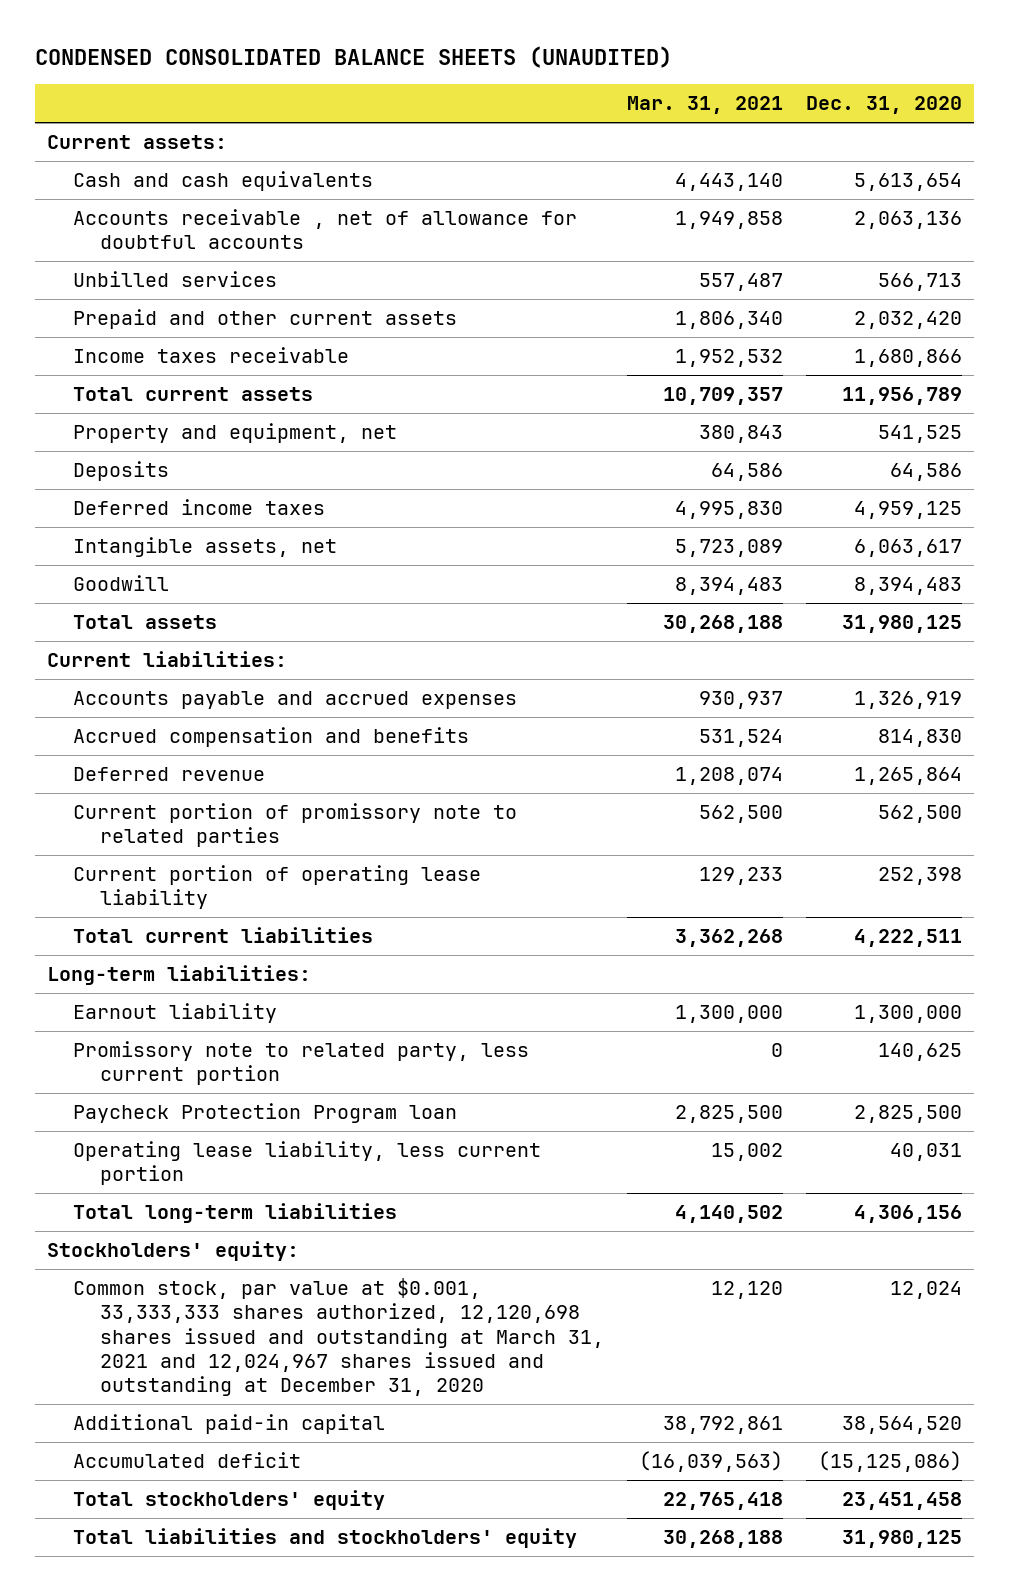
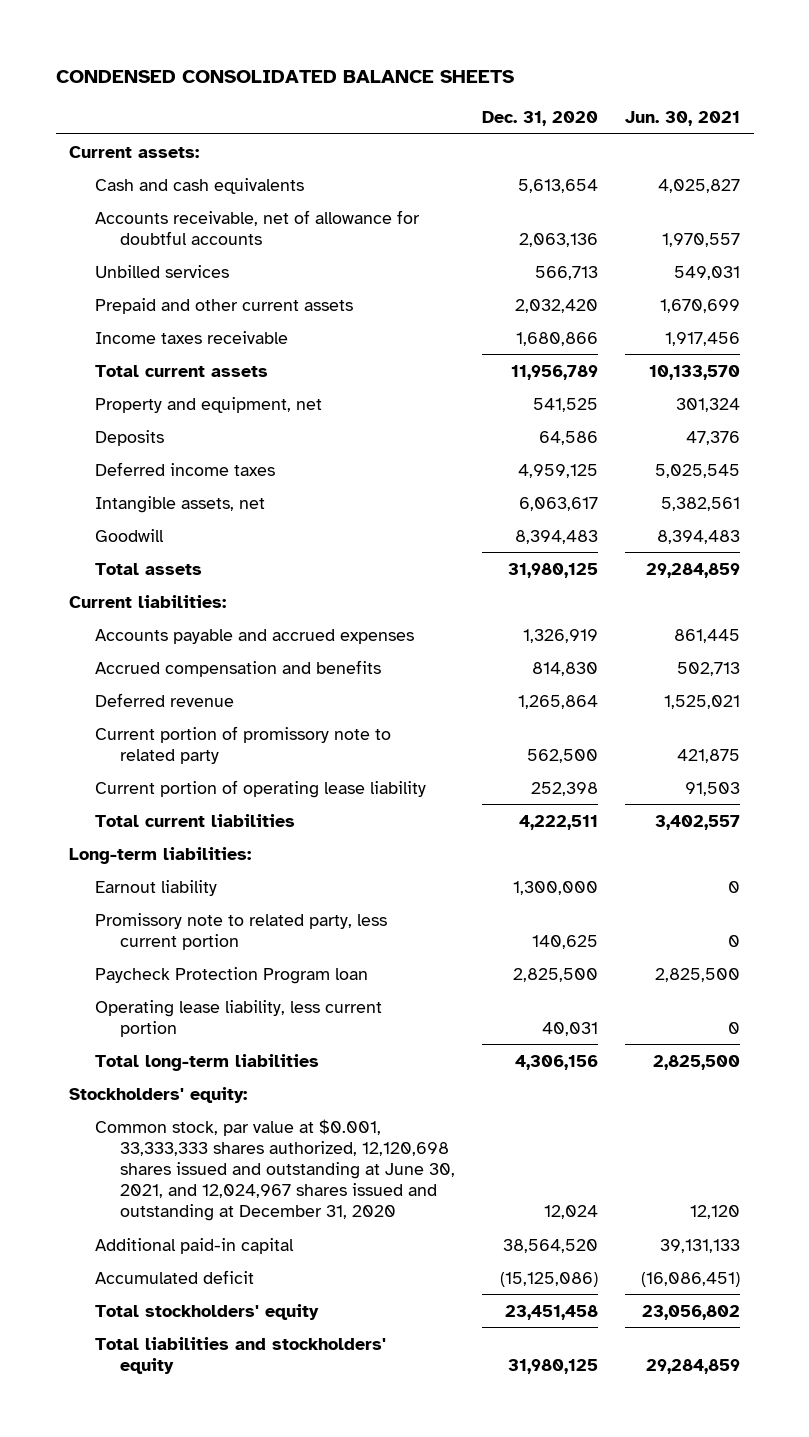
- CONDENSED CONSOLIDATED BALANCE SHEETS (UNAUDITED)
+ CONDENSED CONSOLIDATED BALANCE SHEETS
- | Mar. 31, 2021 | Dec. 31, 2020
+ | Dec. 31, 2020 | Jun. 30, 2021
- Accounts receivable , net of allowance for doubtful accounts | 1,949,858 | 2,063,136
+ Accounts receivable, net of allowance for doubtful accounts | 2,063,136 | 1,970,557
- Current portion of promissory note to related parties | 562,500 | 562,500
+ Current portion of promissory note to related party | 562,500 | 421,875
- Common stock, par value at $0.001, 33,333,333 shares authorized, 12,120,698 shares issued and outstanding at March 31, 2021 and 12,024,967 shares issued and outstanding at December 31, 2020 | 12,120 | 12,024
+ Common stock, par value at $0.001, 33,333,333 shares authorized, 12,120,698 shares issued and outstanding at June 30, 2021, and 12,024,967 shares issued and outstanding at December 31, 2020 | 12,024 | 12,120

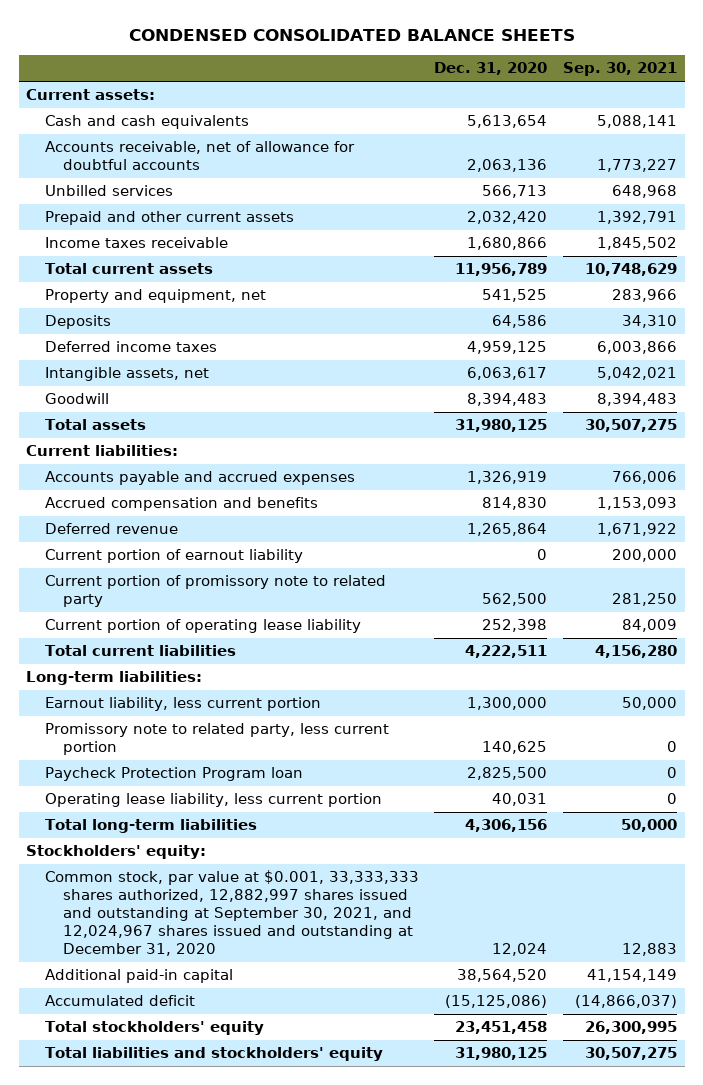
- | Dec. 31, 2020 | Jun. 30, 2021
+ | Dec. 31, 2020 | Sep. 30, 2021
+ Current portion of earnout liability | 0 | 200,000
- Earnout liability | 1,300,000 | 0
+ Earnout liability, less current portion | 1,300,000 | 50,000
- Common stock, par value at $0.001, 33,333,333 shares authorized, 12,120,698 shares issued and outstanding at June 30, 2021, and 12,024,967 shares issued and outstanding at December 31, 2020 | 12,024 | 12,120
+ Common stock, par value at $0.001, 33,333,333 shares authorized, 12,882,997 shares issued and outstanding at September 30, 2021, and 12,024,967 shares issued and outstanding at December 31, 2020 | 12,024 | 12,883

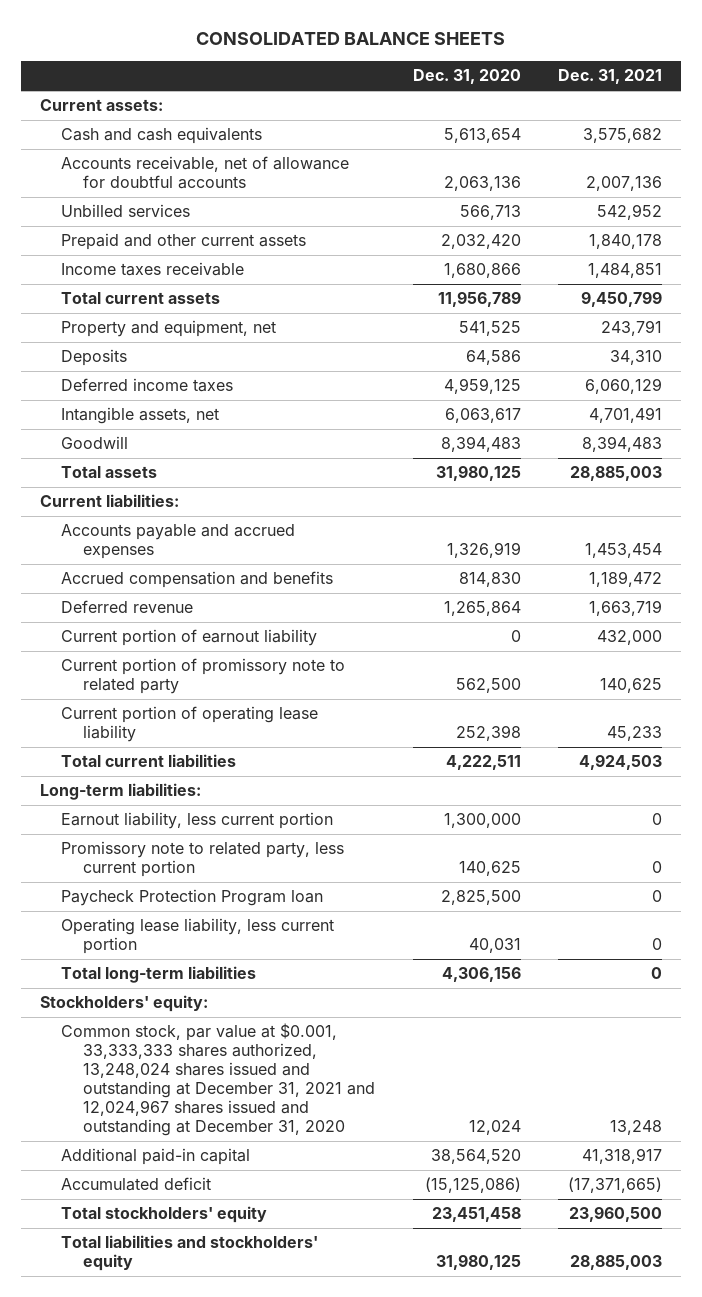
- CONDENSED CONSOLIDATED BALANCE SHEETS
+ CONSOLIDATED BALANCE SHEETS
- | Dec. 31, 2020 | Sep. 30, 2021
+ | Dec. 31, 2020 | Dec. 31, 2021
- Common stock, par value at $0.001, 33,333,333 shares authorized, 12,882,997 shares issued and outstanding at September 30, 2021, and 12,024,967 shares issued and outstanding at December 31, 2020 | 12,024 | 12,883
+ Common stock, par value at $0.001, 33,333,333 shares authorized, 13,248,024 shares issued and outstanding at December 31, 2021 and 12,024,967 shares issued and outstanding at December 31, 2020 | 12,024 | 13,248

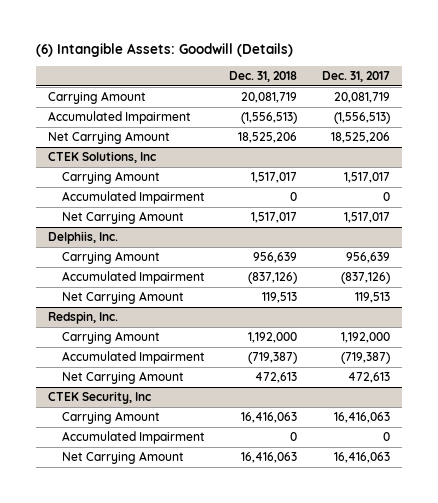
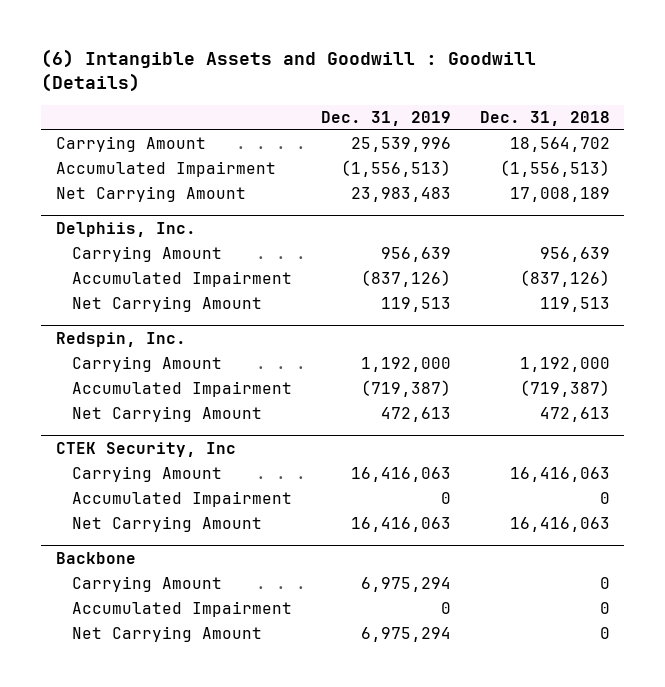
- (6) Intangible Assets: Goodwill (Details)
+ (6) Intangible Assets and Goodwill : Goodwill (Details)
- | Dec. 31, 2018 | Dec. 31, 2017
+ | Dec. 31, 2019 | Dec. 31, 2018
- Carrying Amount | 20,081,719 | 20,081,719
+ Carrying Amount | 25,539,996 | 18,564,702
- Net Carrying Amount | 18,525,206 | 18,525,206
- CTEK Solutions, Inc
- Carrying Amount | 1,517,017 | 1,517,017
- Accumulated Impairment | 0 | 0
- Net Carrying Amount | 1,517,017 | 1,517,017
+ Net Carrying Amount | 23,983,483 | 17,008,189
+ Backbone
+ Carrying Amount | 6,975,294 | 0
+ Accumulated Impairment | 0 | 0
+ Net Carrying Amount | 6,975,294 | 0

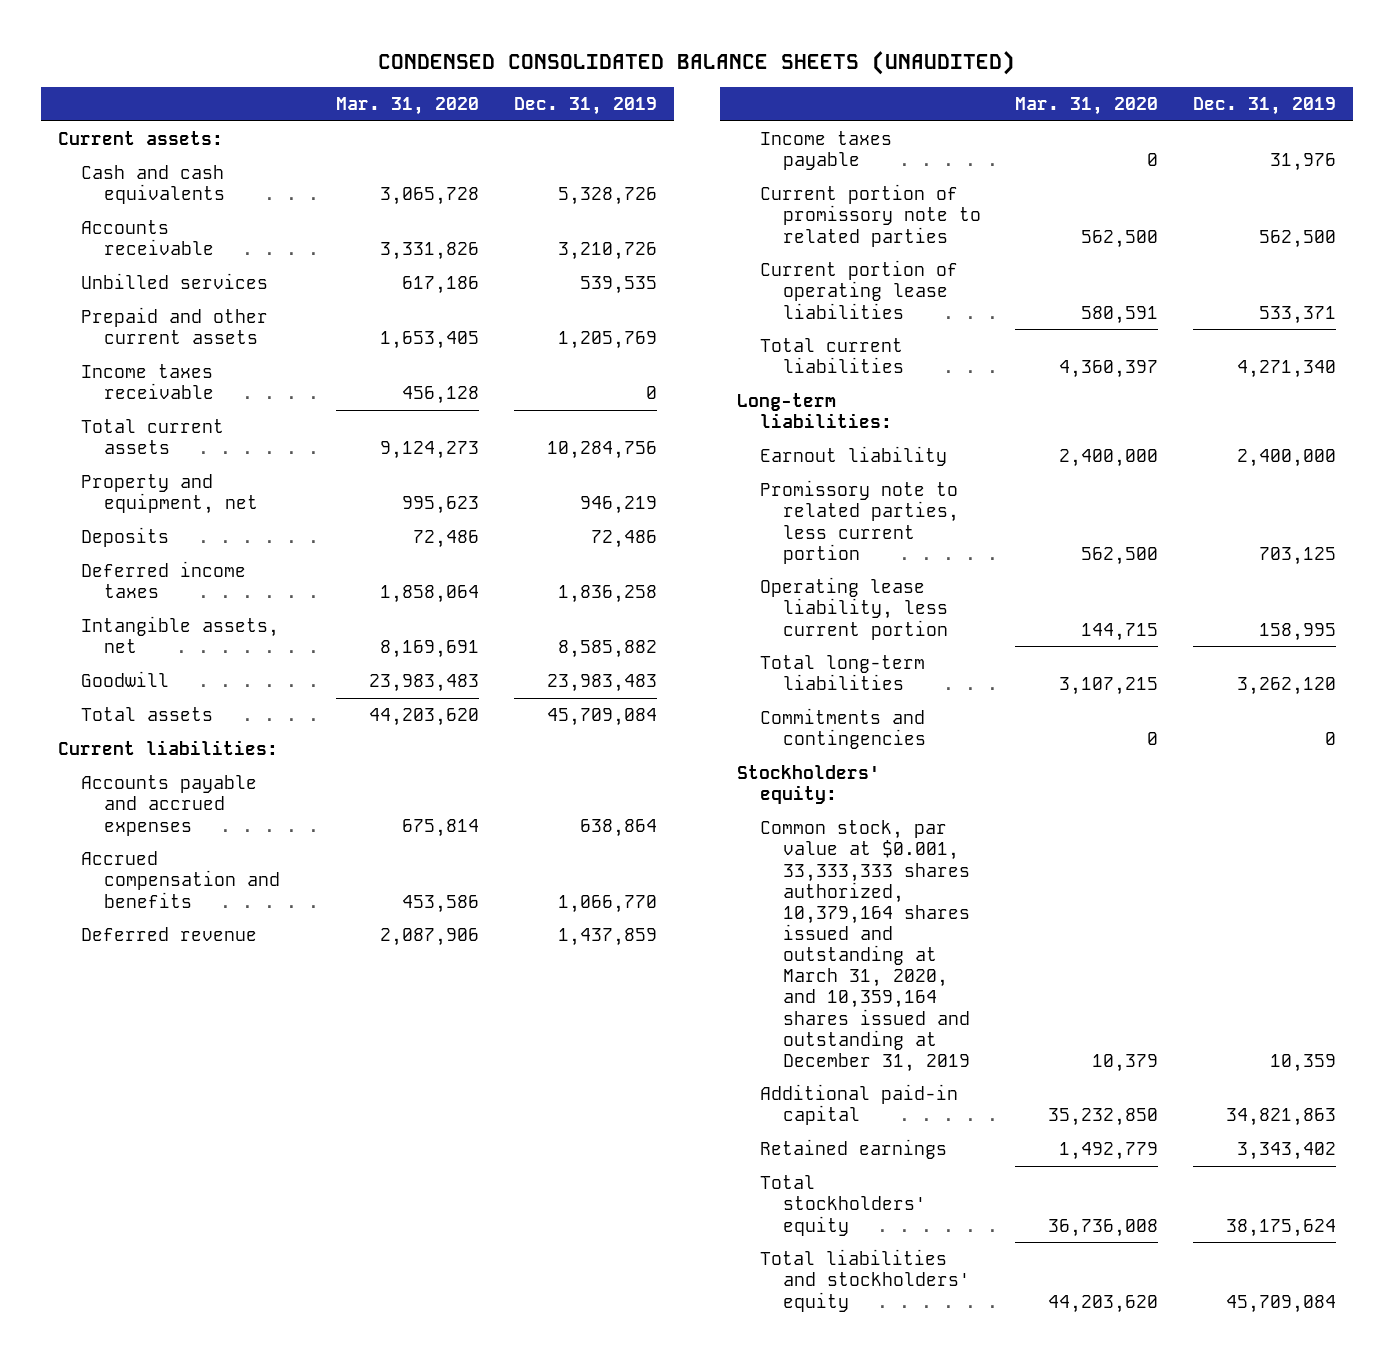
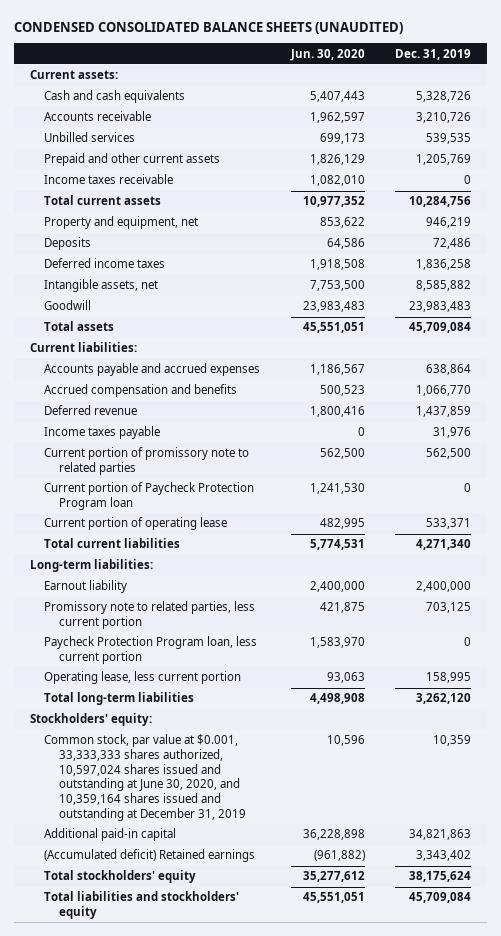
- | Mar. 31, 2020 | Dec. 31, 2019
+ | Jun. 30, 2020 | Dec. 31, 2019
- Current portion of operating lease liabilities | 580,591 | 533,371
+ Current portion of Paycheck Protection Program loan | 1,241,530 | 0
+ Current portion of operating lease | 482,995 | 533,371
- Operating lease liability, less current portion | 144,715 | 158,995
+ Paycheck Protection Program loan, less current portion | 1,583,970 | 0
+ Operating lease, less current portion | 93,063 | 158,995
- Commitments and contingencies | 0 | 0
- Common stock, par value at $0.001, 33,333,333 shares authorized, 10,379,164 shares issued and outstanding at March 31, 2020, and 10,359,164 shares issued and outstanding at December 31, 2019 | 10,379 | 10,359
+ Common stock, par value at $0.001, 33,333,333 shares authorized, 10,597,024 shares issued and outstanding at June 30, 2020, and 10,359,164 shares issued and outstanding at December 31, 2019 | 10,596 | 10,359
- Retained earnings | 1,492,779 | 3,343,402
+ (Accumulated deficit) Retained earnings | (961,882) | 3,343,402

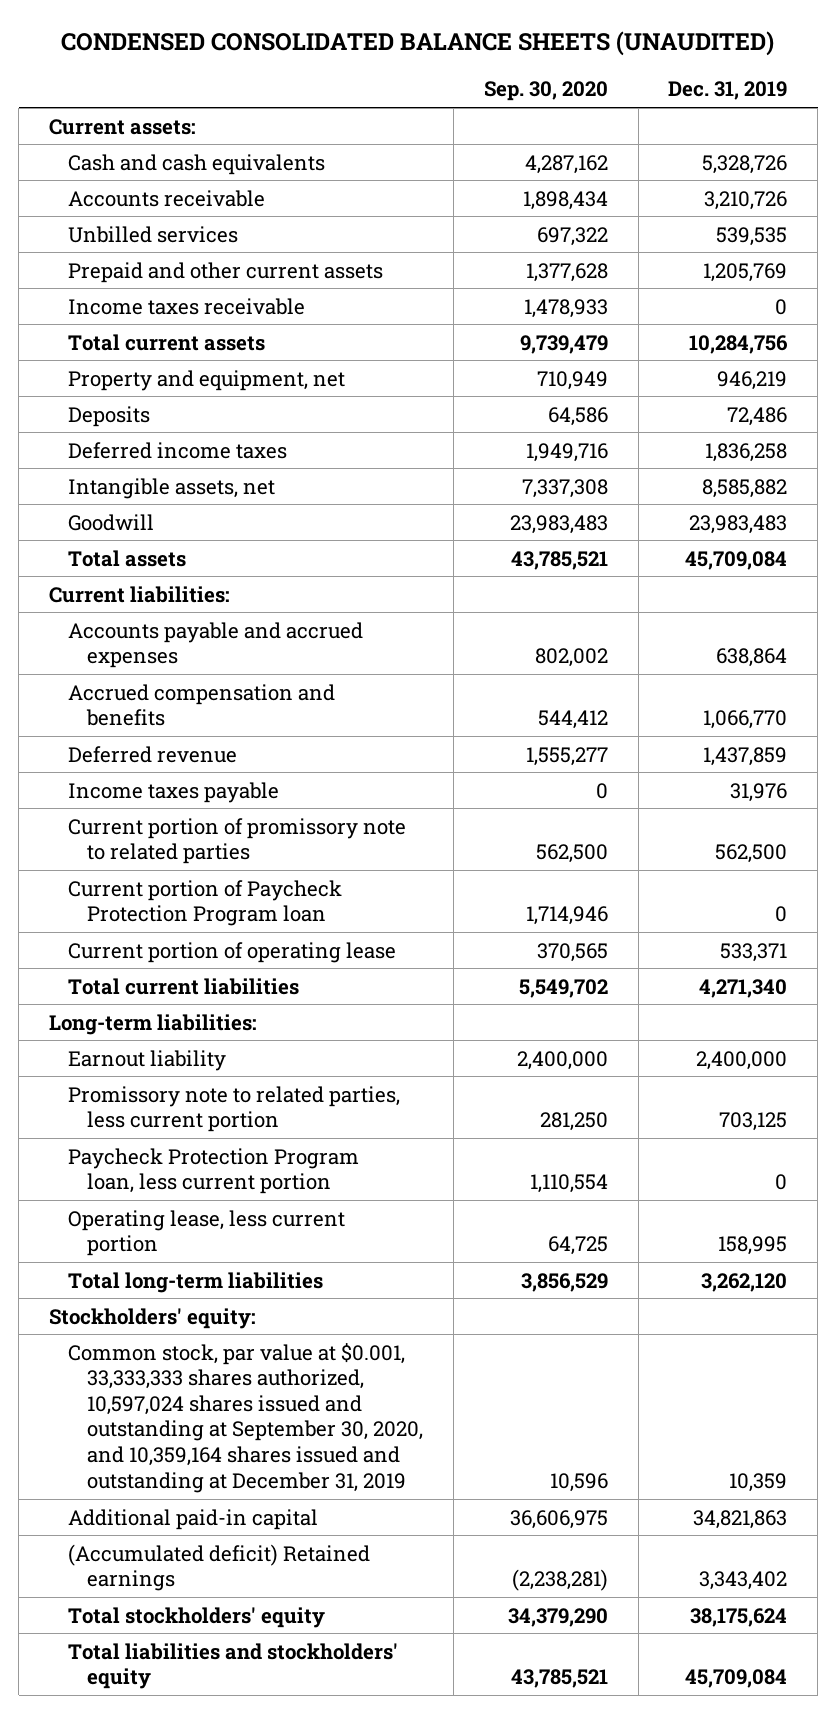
- | Jun. 30, 2020 | Dec. 31, 2019
+ | Sep. 30, 2020 | Dec. 31, 2019
- Common stock, par value at $0.001, 33,333,333 shares authorized, 10,597,024 shares issued and outstanding at June 30, 2020, and 10,359,164 shares issued and outstanding at December 31, 2019 | 10,596 | 10,359
+ Common stock, par value at $0.001, 33,333,333 shares authorized, 10,597,024 shares issued and outstanding at September 30, 2020, and 10,359,164 shares issued and outstanding at December 31, 2019 | 10,596 | 10,359

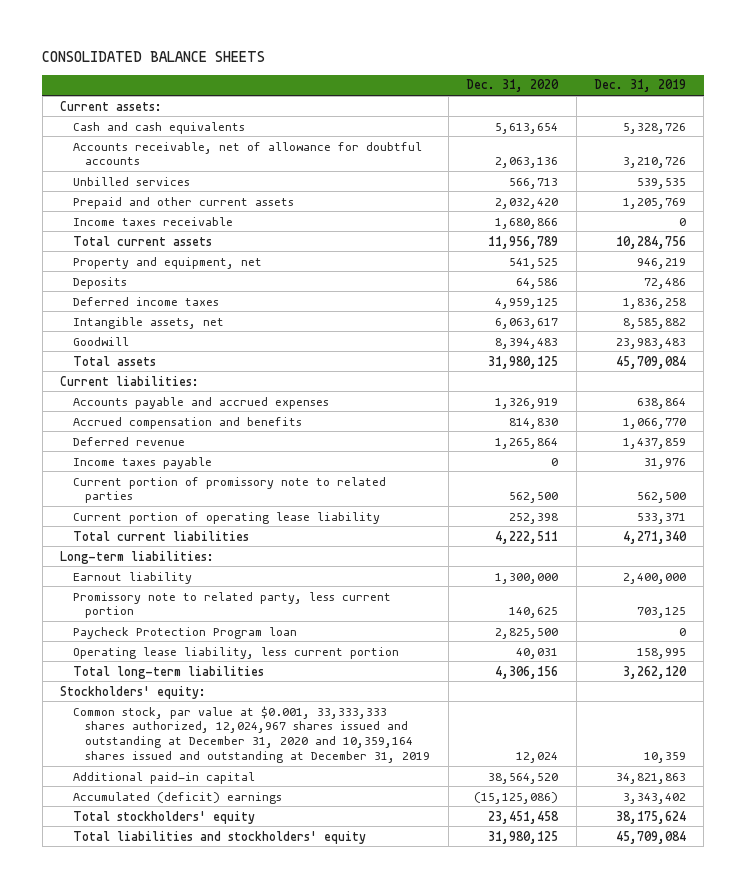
- CONDENSED CONSOLIDATED BALANCE SHEETS (UNAUDITED)
+ CONSOLIDATED BALANCE SHEETS
- | Sep. 30, 2020 | Dec. 31, 2019
+ | Dec. 31, 2020 | Dec. 31, 2019
- Accounts receivable | 1,898,434 | 3,210,726
+ Accounts receivable, net of allowance for doubtful accounts | 2,063,136 | 3,210,726
- Current portion of Paycheck Protection Program loan | 1,714,946 | 0
- Current portion of operating lease | 370,565 | 533,371
+ Current portion of operating lease liability | 252,398 | 533,371
- Promissory note to related parties, less current portion | 281,250 | 703,125
- Paycheck Protection Program loan, less current portion | 1,110,554 | 0
- Operating lease, less current portion | 64,725 | 158,995
+ Promissory note to related party, less current portion | 140,625 | 703,125
+ Paycheck Protection Program loan | 2,825,500 | 0
+ Operating lease liability, less current portion | 40,031 | 158,995
- Common stock, par value at $0.001, 33,333,333 shares authorized, 10,597,024 shares issued and outstanding at September 30, 2020, and 10,359,164 shares issued and outstanding at December 31, 2019 | 10,596 | 10,359
+ Common stock, par value at $0.001, 33,333,333 shares authorized, 12,024,967 shares issued and outstanding at December 31, 2020 and 10,359,164 shares issued and outstanding at December 31, 2019 | 12,024 | 10,359
- (Accumulated deficit) Retained earnings | (2,238,281) | 3,343,402
+ Accumulated (deficit) earnings | (15,125,086) | 3,343,402

